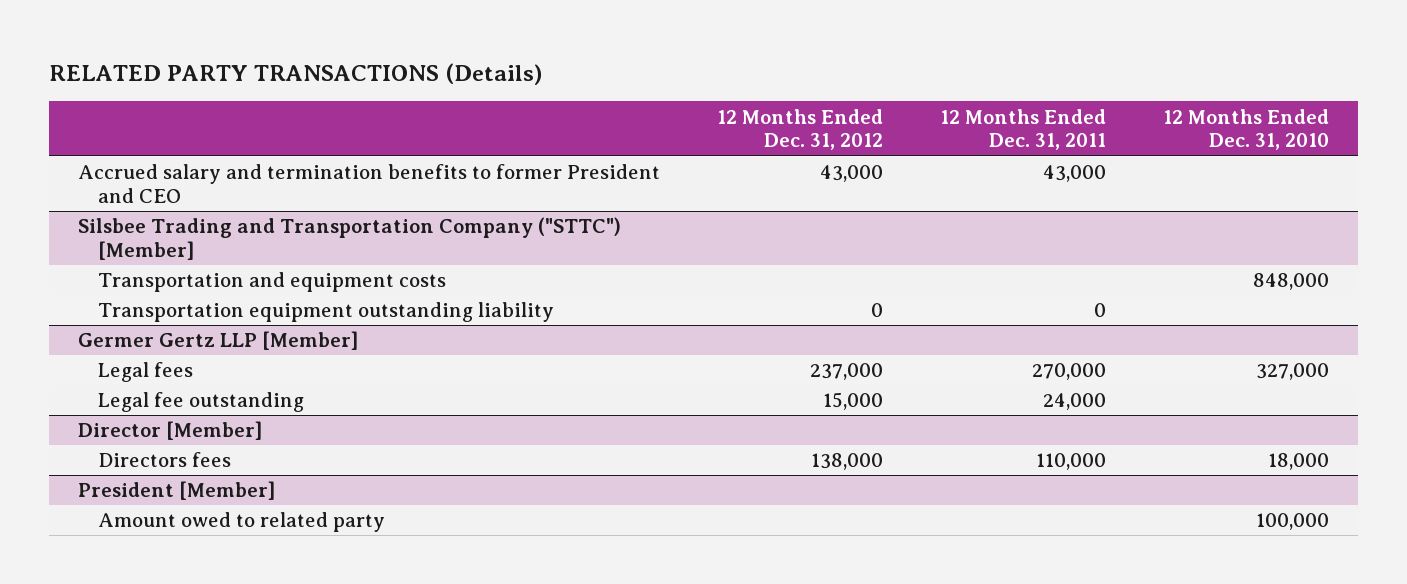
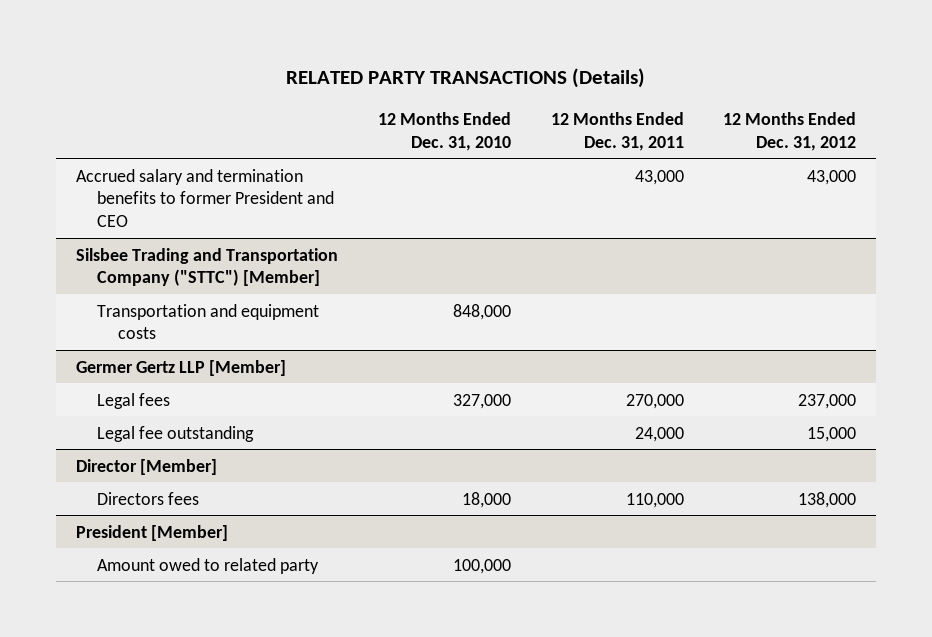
- | 12 Months Ended Dec. 31, 2012 | 12 Months Ended Dec. 31, 2011 | 12 Months Ended Dec. 31, 2010
+ | 12 Months Ended Dec. 31, 2010 | 12 Months Ended Dec. 31, 2011 | 12 Months Ended Dec. 31, 2012
@ Silsbee Trading and Transportation Company ("STTC") [Member]
- Transportation equipment outstanding liability | 0 | 0 |

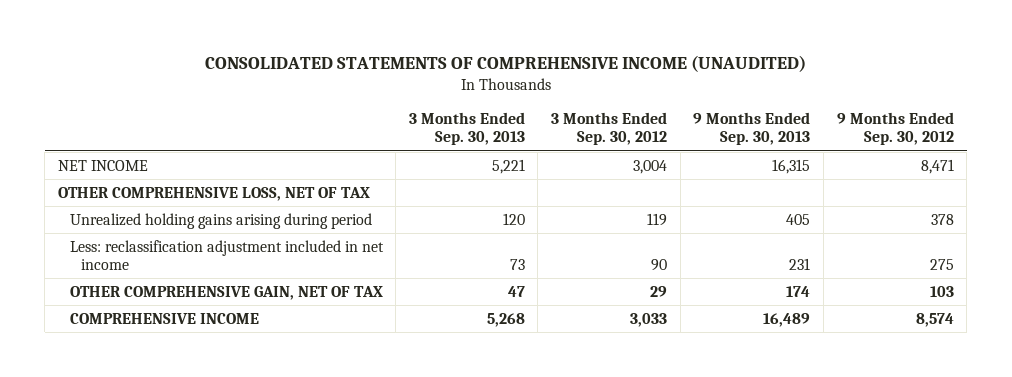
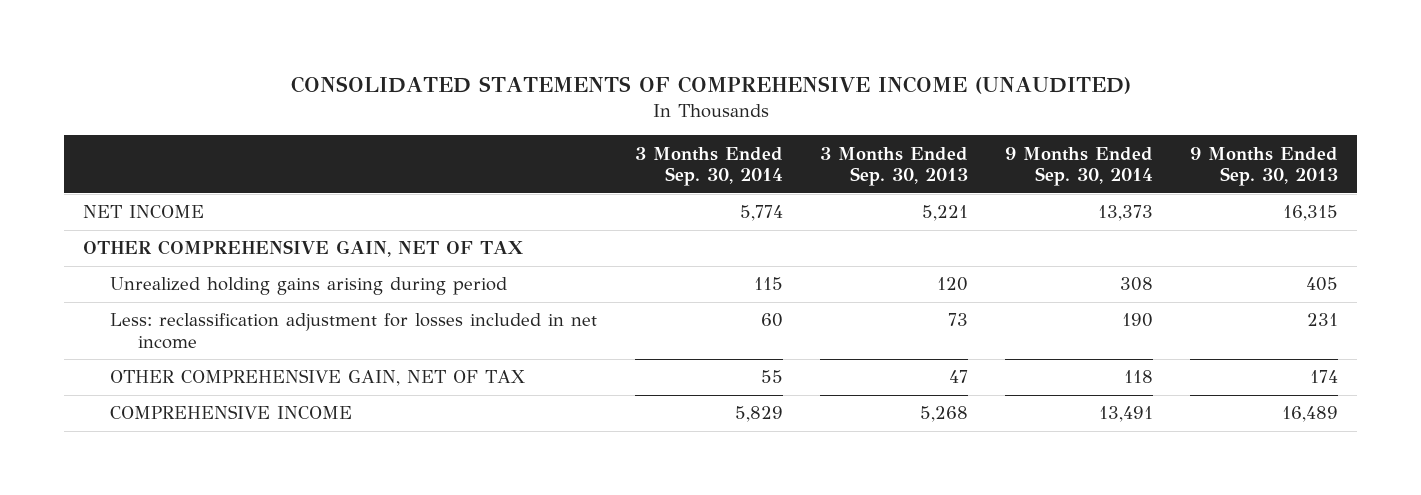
- | 3 Months Ended Sep. 30, 2013 | 3 Months Ended Sep. 30, 2012 | 9 Months Ended Sep. 30, 2013 | 9 Months Ended Sep. 30, 2012
+ | 3 Months Ended Sep. 30, 2014 | 3 Months Ended Sep. 30, 2013 | 9 Months Ended Sep. 30, 2014 | 9 Months Ended Sep. 30, 2013
- OTHER COMPREHENSIVE LOSS, NET OF TAX
+ OTHER COMPREHENSIVE GAIN, NET OF TAX
- Less: reclassification adjustment included in net income | 73 | 90 | 231 | 275
+ Less: reclassification adjustment for losses included in net income | 60 | 73 | 190 | 231

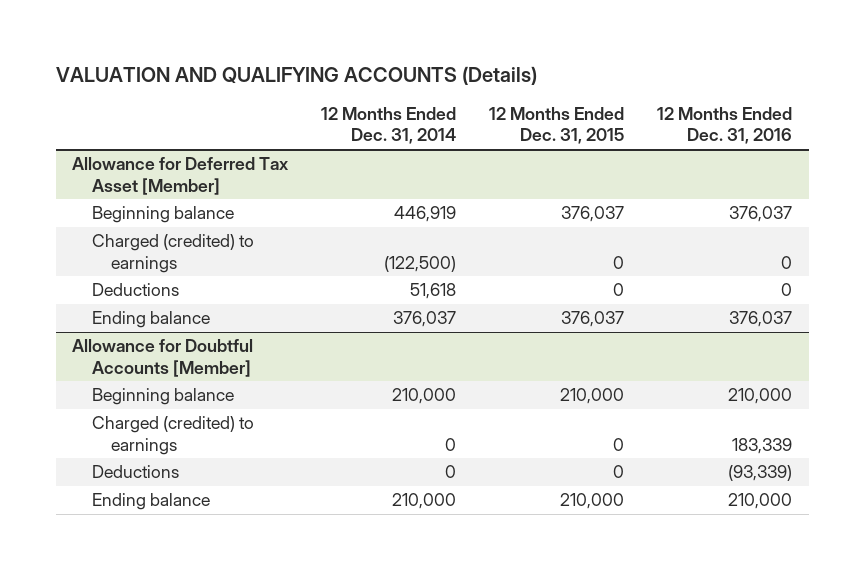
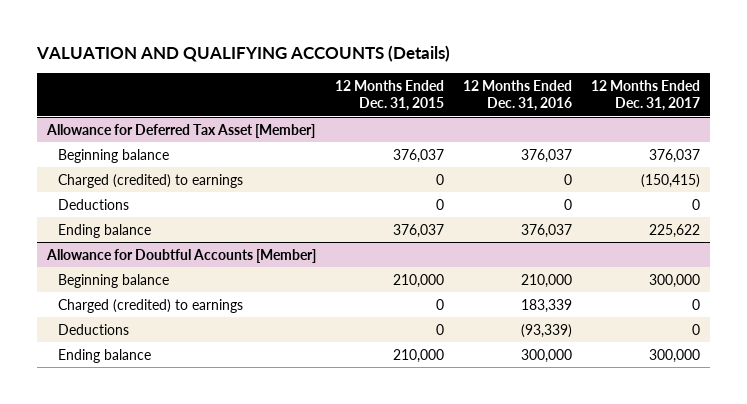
- | 12 Months Ended Dec. 31, 2014 | 12 Months Ended Dec. 31, 2015 | 12 Months Ended Dec. 31, 2016
+ | 12 Months Ended Dec. 31, 2015 | 12 Months Ended Dec. 31, 2016 | 12 Months Ended Dec. 31, 2017
@ Allowance for Doubtful Accounts [Member]
- Ending balance | 210,000 | 210,000 | 210,000
+ Ending balance | 210,000 | 300,000 | 300,000

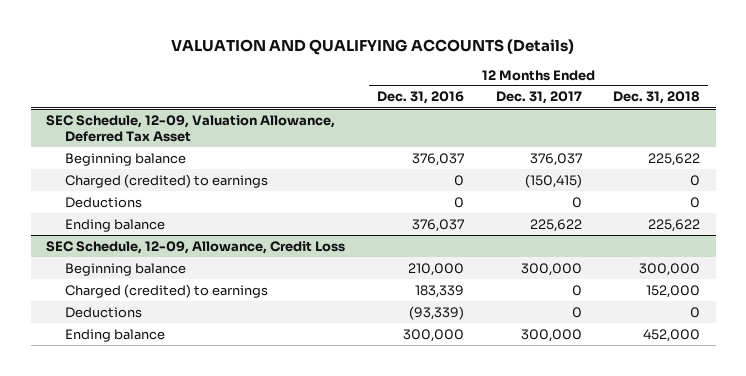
- | 12 Months Ended Dec. 31, 2015 | 12 Months Ended Dec. 31, 2016 | 12 Months Ended Dec. 31, 2017
+ | 12 Months Ended Dec. 31, 2016 | 12 Months Ended Dec. 31, 2017 | 12 Months Ended Dec. 31, 2018
- Allowance for Deferred Tax Asset [Member]
+ SEC Schedule, 12-09, Valuation Allowance, Deferred Tax Asset
- Allowance for Doubtful Accounts [Member]
+ SEC Schedule, 12-09, Allowance, Credit Loss

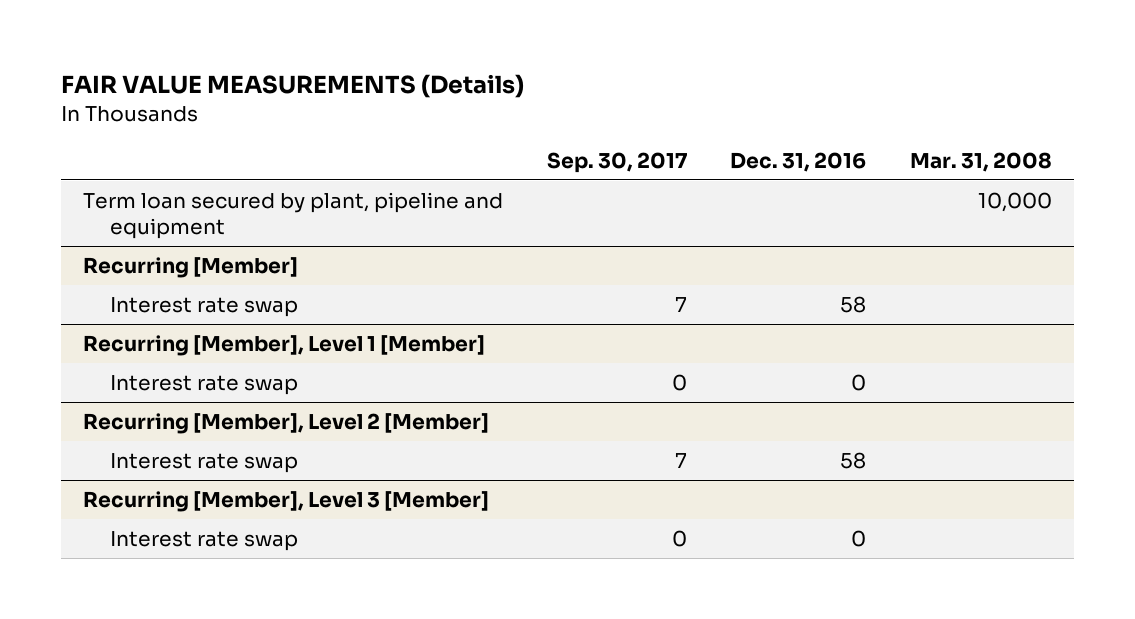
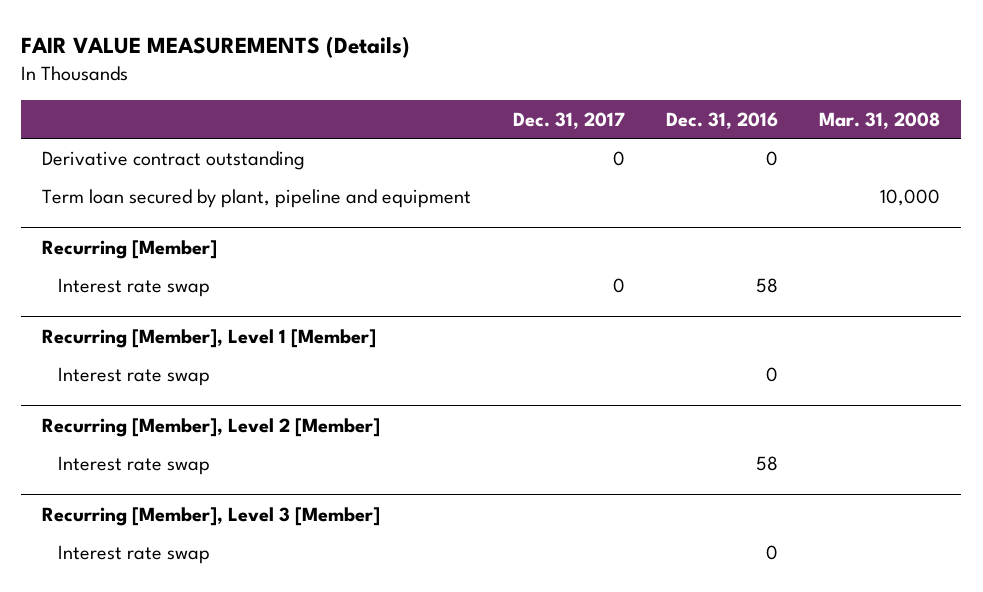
- | Sep. 30, 2017 | Dec. 31, 2016 | Mar. 31, 2008
+ | Dec. 31, 2017 | Dec. 31, 2016 | Mar. 31, 2008
+ Derivative contract outstanding | 0 | 0 |

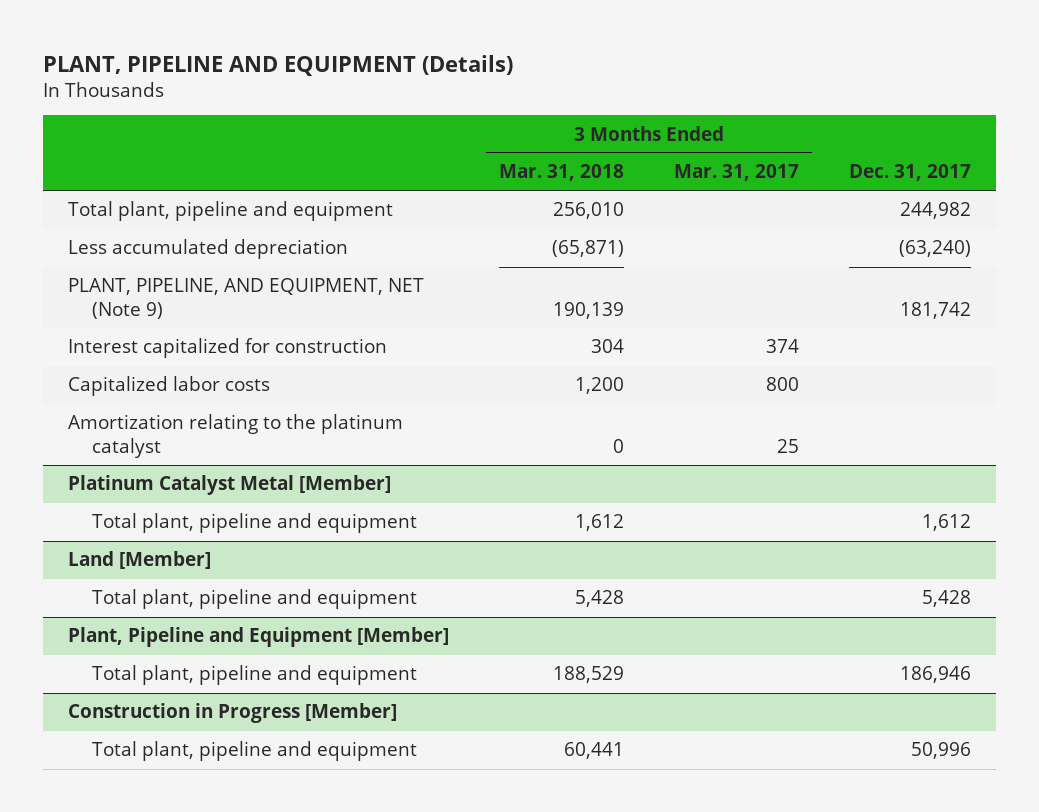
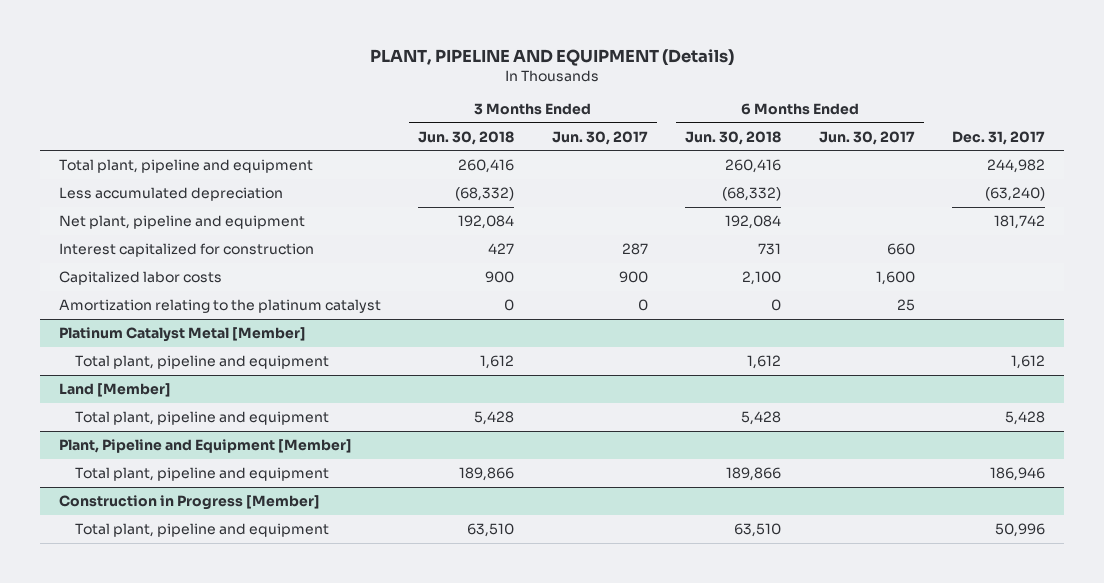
- | 3 Months Ended Mar. 31, 2018 | 3 Months Ended Mar. 31, 2017 | Dec. 31, 2017
+ | 3 Months Ended Jun. 30, 2018 | 3 Months Ended Jun. 30, 2017 | 6 Months Ended Jun. 30, 2018 | 6 Months Ended Jun. 30, 2017 | Dec. 31, 2017
- PLANT, PIPELINE, AND EQUIPMENT, NET (Note 9) | 190,139 | | 181,742
+ Net plant, pipeline and equipment | 192,084 | | 192,084 | | 181,742

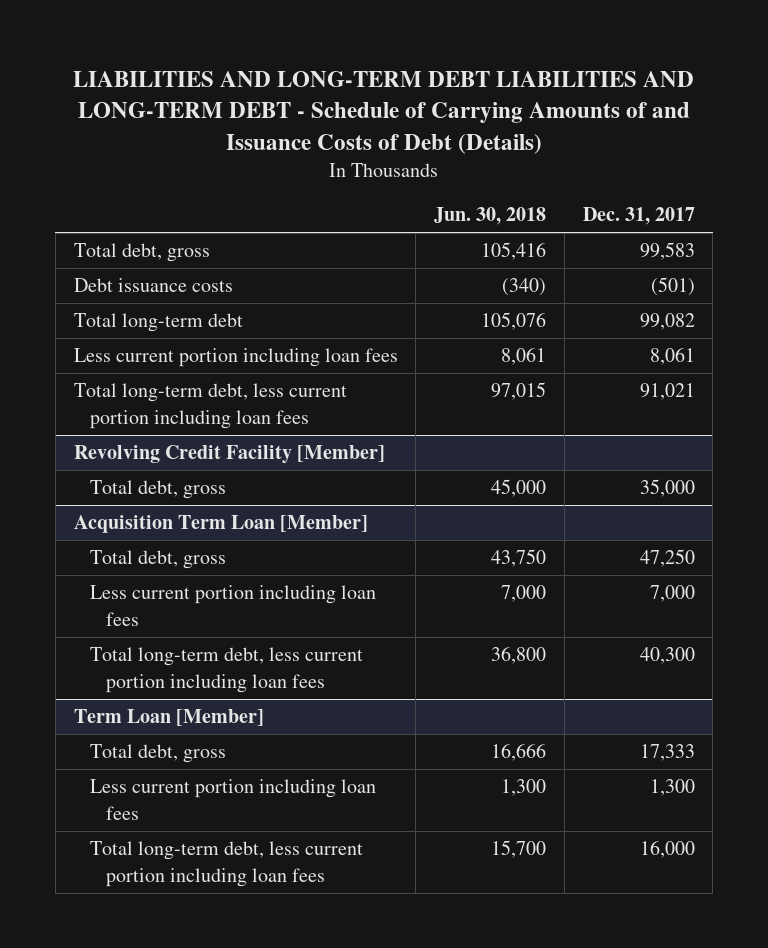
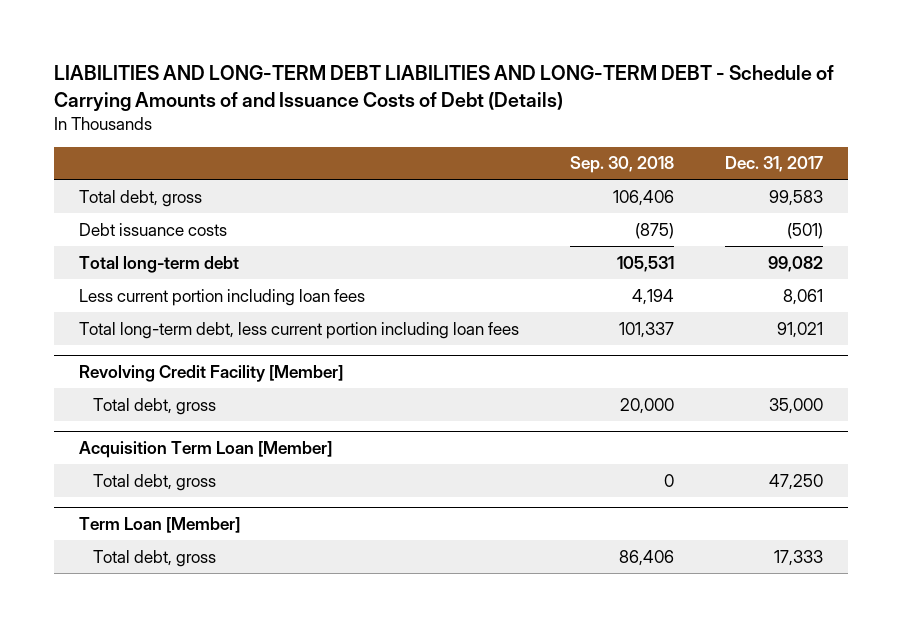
- | Jun. 30, 2018 | Dec. 31, 2017
+ | Sep. 30, 2018 | Dec. 31, 2017
@ Acquisition Term Loan [Member]
- Less current portion including loan fees | 7,000 | 7,000
- Total long-term debt, less current portion including loan fees | 36,800 | 40,300
@ Term Loan [Member]
- Less current portion including loan fees | 1,300 | 1,300
- Total long-term debt, less current portion including loan fees | 15,700 | 16,000

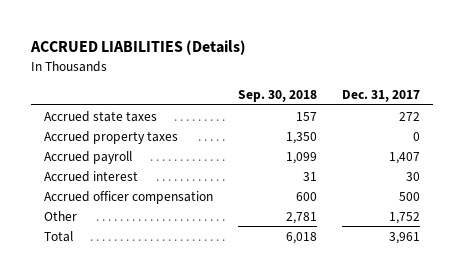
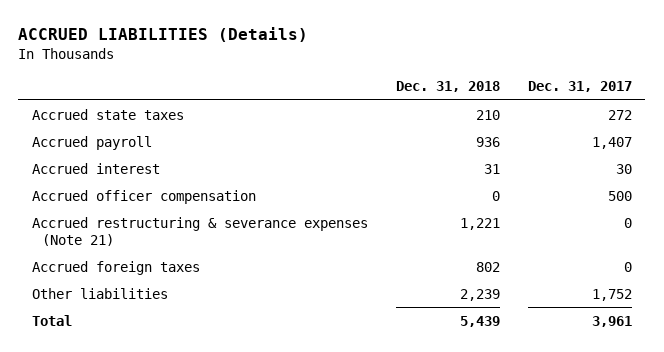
- | Sep. 30, 2018 | Dec. 31, 2017
+ | Dec. 31, 2018 | Dec. 31, 2017
- Accrued property taxes | 1,350 | 0
- Other | 2,781 | 1,752
+ Accrued restructuring & severance expenses (Note 21) | 1,221 | 0
+ Accrued foreign taxes | 802 | 0
+ Other liabilities | 2,239 | 1,752

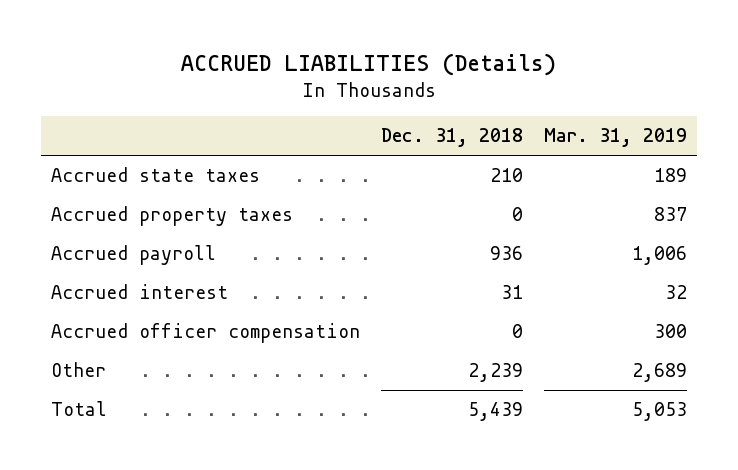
- | Dec. 31, 2018 | Dec. 31, 2017
+ | Dec. 31, 2018 | Mar. 31, 2019
+ Accrued property taxes | 0 | 837
- Accrued restructuring & severance expenses (Note 21) | 1,221 | 0
- Accrued foreign taxes | 802 | 0
- Other liabilities | 2,239 | 1,752
+ Other | 2,239 | 2,689

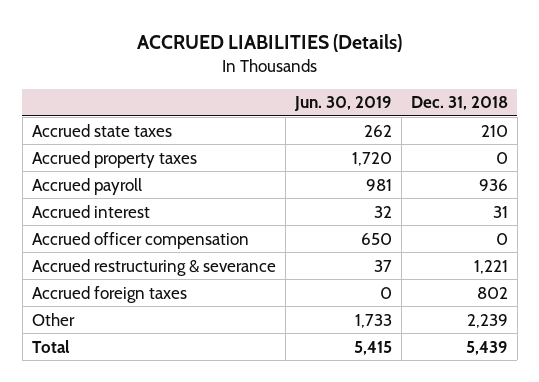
- | Dec. 31, 2018 | Mar. 31, 2019
+ | Jun. 30, 2019 | Dec. 31, 2018
+ Accrued restructuring & severance | 37 | 1,221
+ Accrued foreign taxes | 0 | 802

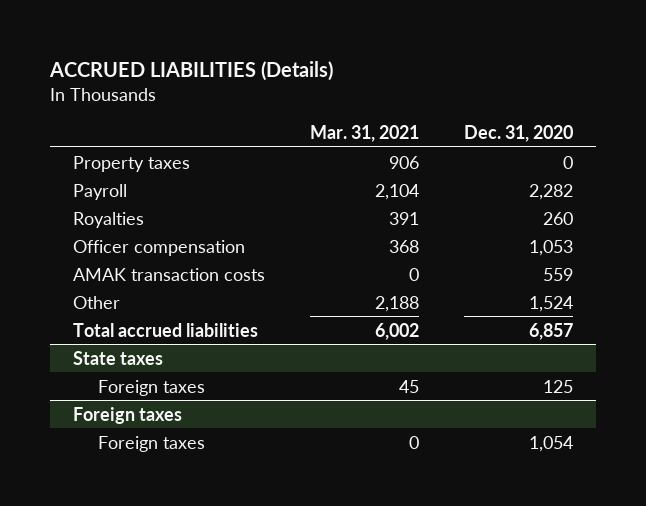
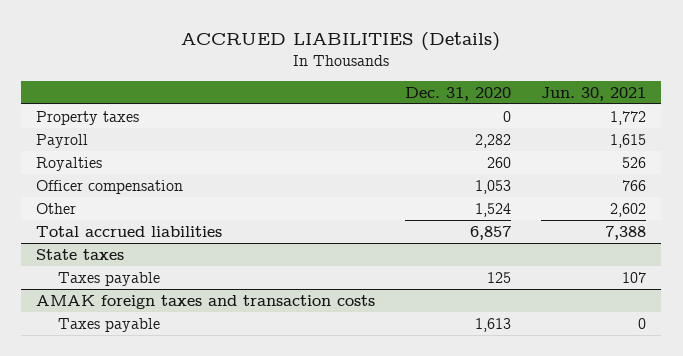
- | Mar. 31, 2021 | Dec. 31, 2020
+ | Dec. 31, 2020 | Jun. 30, 2021
- AMAK transaction costs | 0 | 559
@ State taxes
- Foreign taxes | 45 | 125
- Foreign taxes
- Foreign taxes | 0 | 1,054
@ State taxes
+ Taxes payable | 125 | 107
+ AMAK foreign taxes and transaction costs
+ Taxes payable | 1,613 | 0

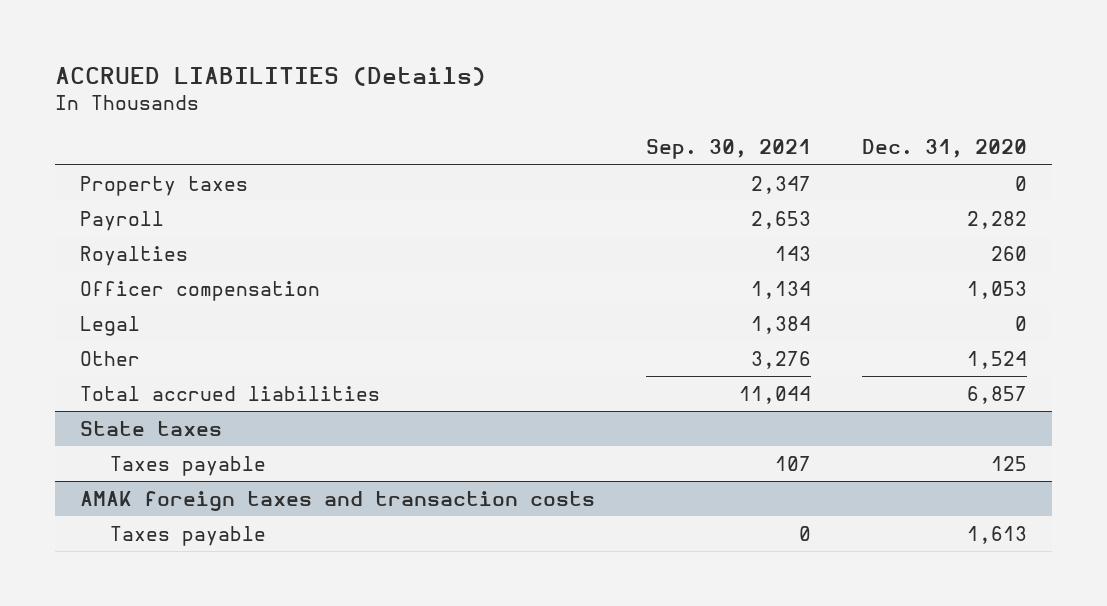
- | Dec. 31, 2020 | Jun. 30, 2021
+ | Sep. 30, 2021 | Dec. 31, 2020
+ Legal | 1,384 | 0

